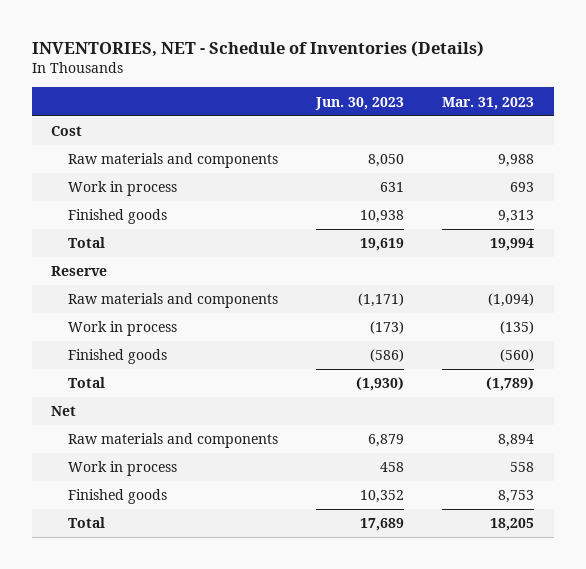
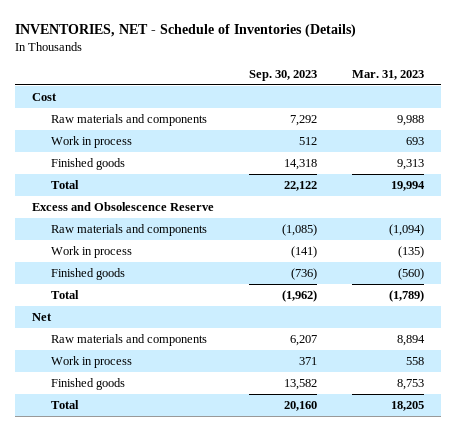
- | Jun. 30, 2023 | Mar. 31, 2023
+ | Sep. 30, 2023 | Mar. 31, 2023
- Reserve
+ Excess and Obsolescence Reserve

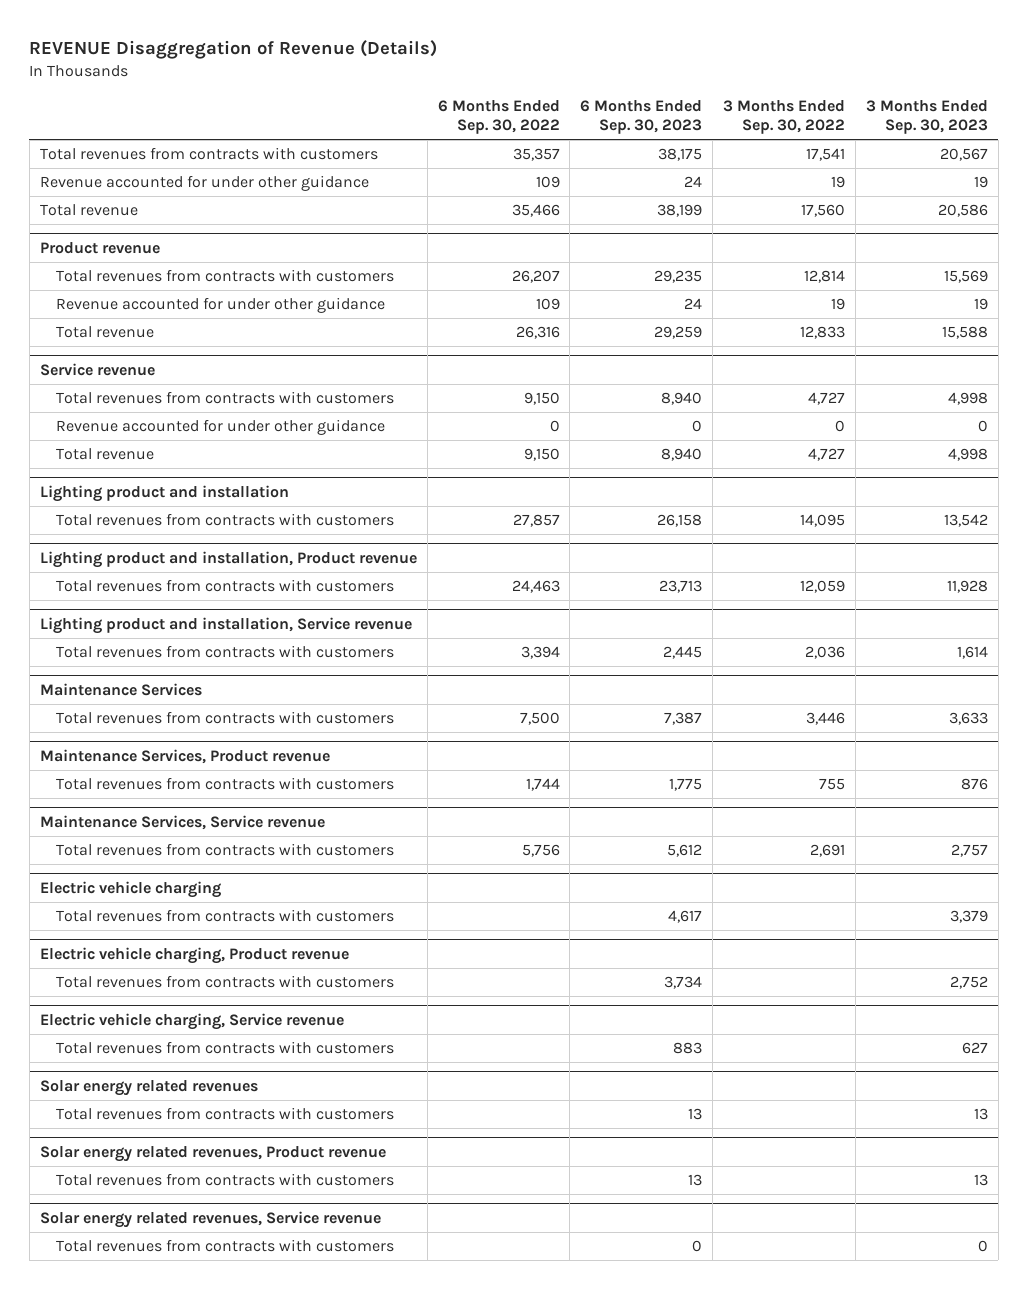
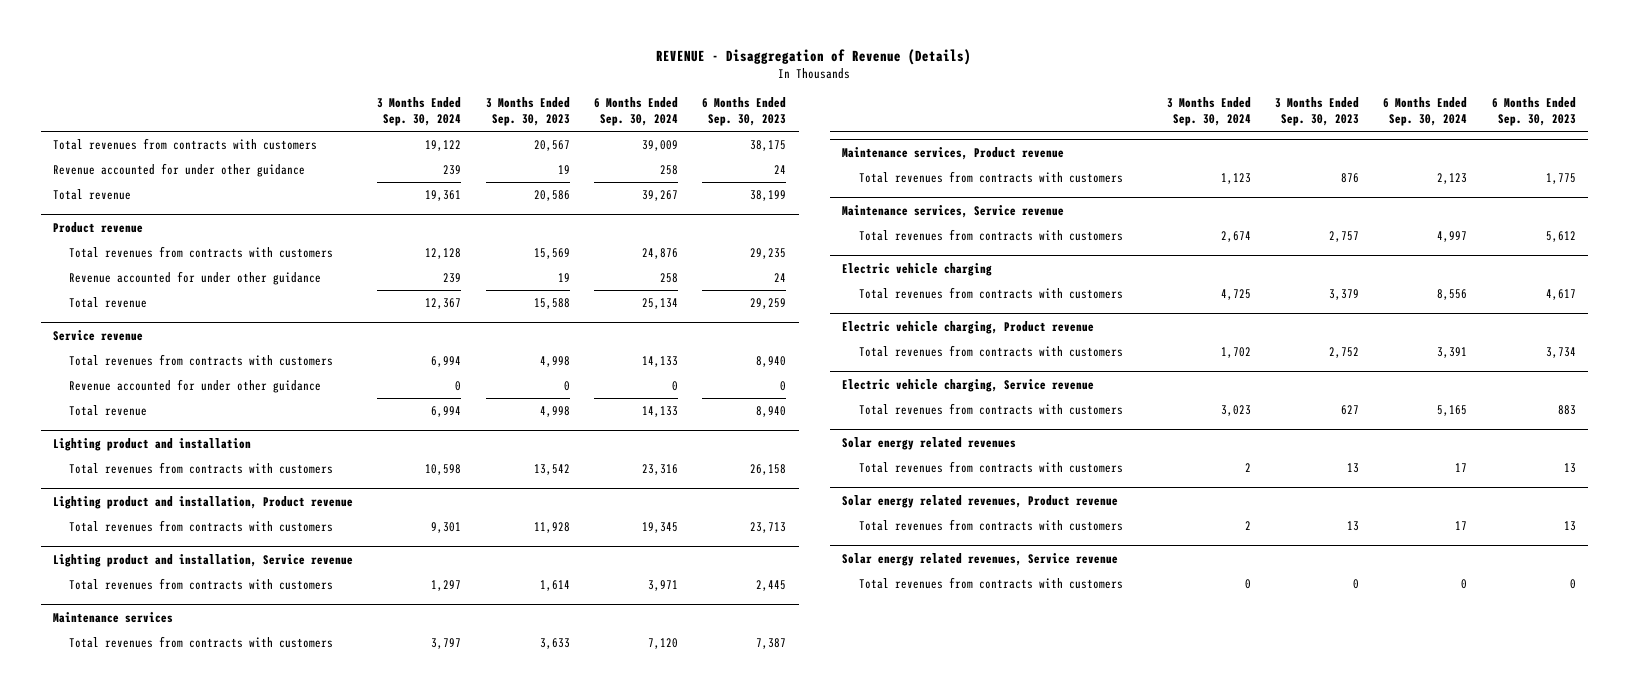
- REVENUE Disaggregation of Revenue (Details)
+ REVENUE - Disaggregation of Revenue (Details)
- | 6 Months Ended Sep. 30, 2022 | 6 Months Ended Sep. 30, 2023 | 3 Months Ended Sep. 30, 2022 | 3 Months Ended Sep. 30, 2023
+ | 3 Months Ended Sep. 30, 2024 | 3 Months Ended Sep. 30, 2023 | 6 Months Ended Sep. 30, 2024 | 6 Months Ended Sep. 30, 2023
- Maintenance Services
+ Maintenance services
- Maintenance Services, Product revenue
+ Maintenance services, Product revenue
- Maintenance Services, Service revenue
+ Maintenance services, Service revenue

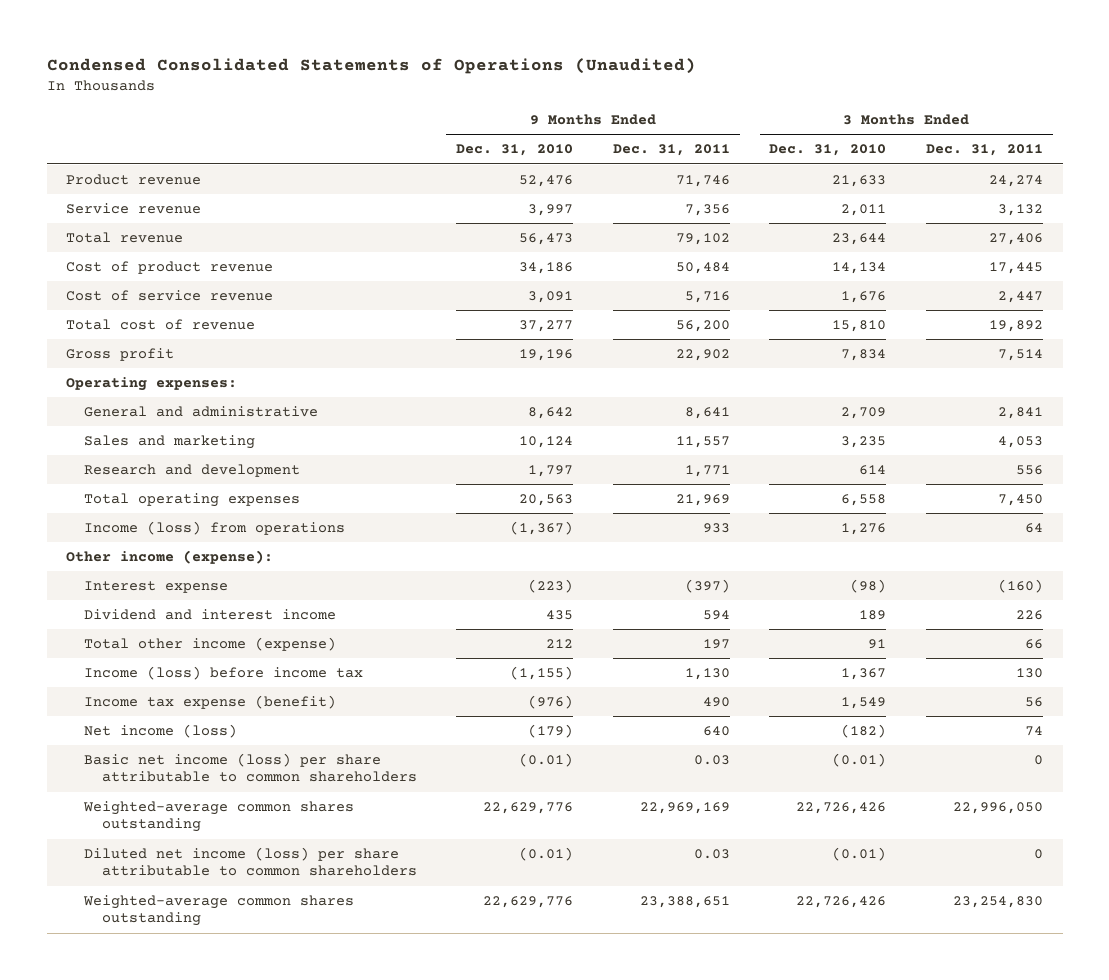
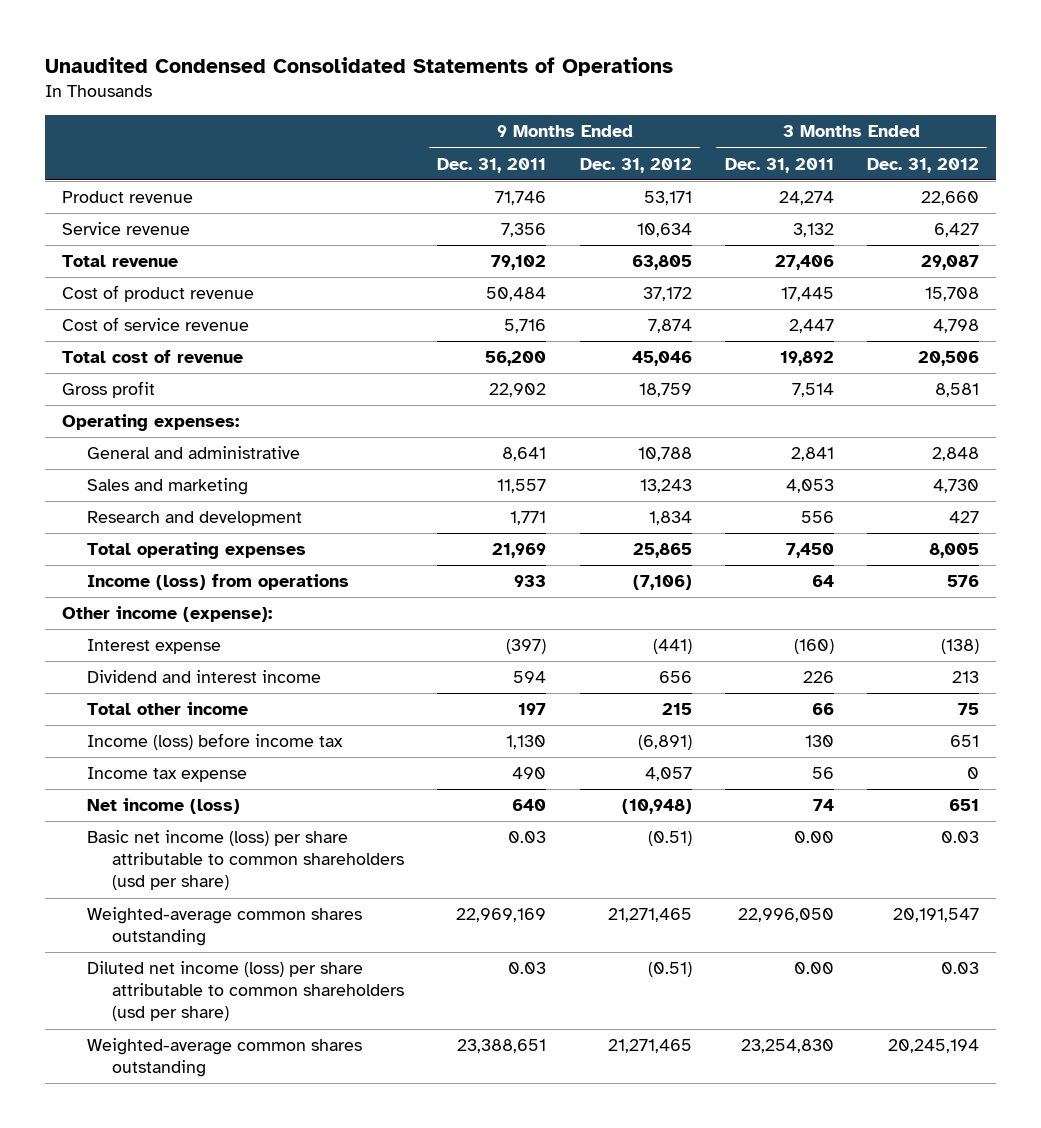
- Condensed Consolidated Statements of Operations (Unaudited)
+ Unaudited Condensed Consolidated Statements of Operations
- | 9 Months Ended Dec. 31, 2010 | 9 Months Ended Dec. 31, 2011 | 3 Months Ended Dec. 31, 2010 | 3 Months Ended Dec. 31, 2011
+ | 9 Months Ended Dec. 31, 2011 | 9 Months Ended Dec. 31, 2012 | 3 Months Ended Dec. 31, 2011 | 3 Months Ended Dec. 31, 2012
- Total other income (expense) | 212 | 197 | 91 | 66
+ Total other income | 197 | 215 | 66 | 75
- Income tax expense (benefit) | (976) | 490 | 1,549 | 56
+ Income tax expense | 490 | 4,057 | 56 | 0
- Basic net income (loss) per share attributable to common shareholders | (0.01) | 0.03 | (0.01) | 0
+ Basic net income (loss) per share attributable to common shareholders (usd per share) | 0.03 | (0.51) | 0.00 | 0.03
- Diluted net income (loss) per share attributable to common shareholders | (0.01) | 0.03 | (0.01) | 0
+ Diluted net income (loss) per share attributable to common shareholders (usd per share) | 0.03 | (0.51) | 0.00 | 0.03

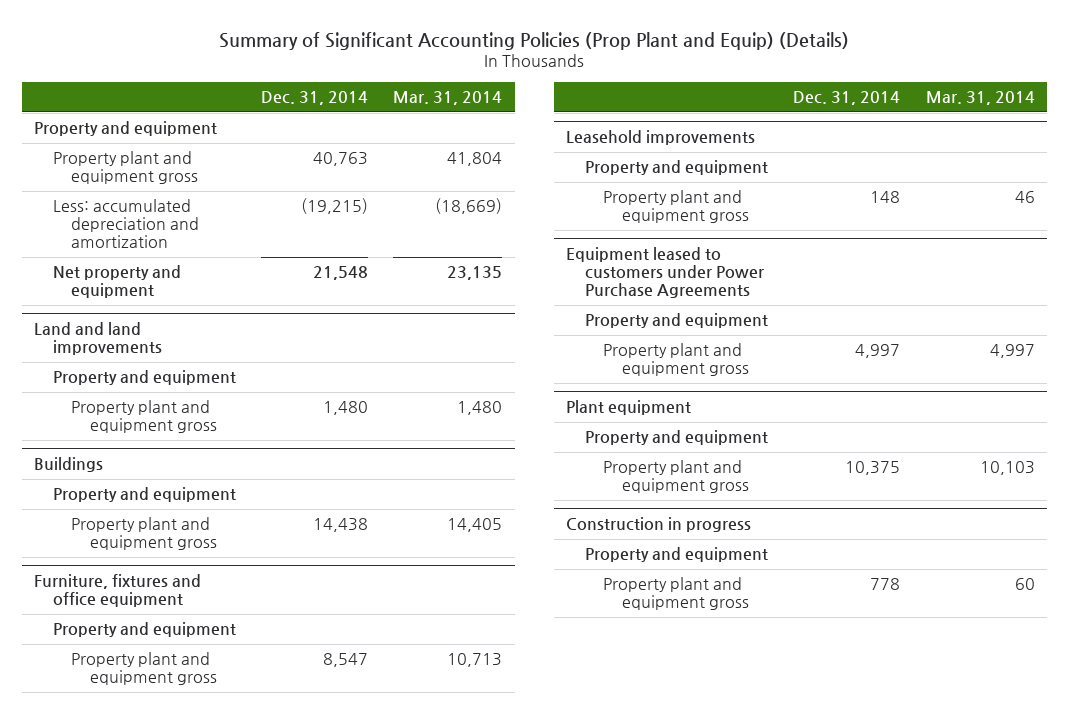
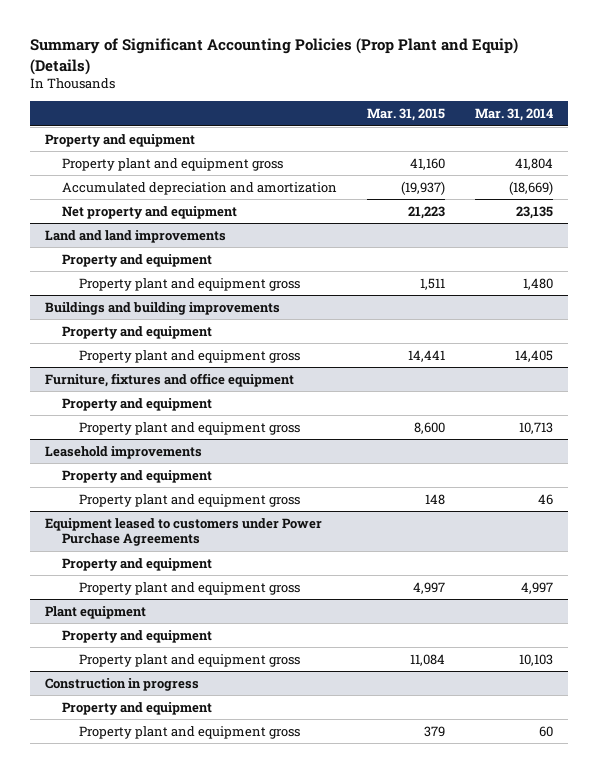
- | Dec. 31, 2014 | Mar. 31, 2014
+ | Mar. 31, 2015 | Mar. 31, 2014
- Less: accumulated depreciation and amortization | (19,215) | (18,669)
+ Accumulated depreciation and amortization | (19,937) | (18,669)
- Buildings
+ Buildings and building improvements

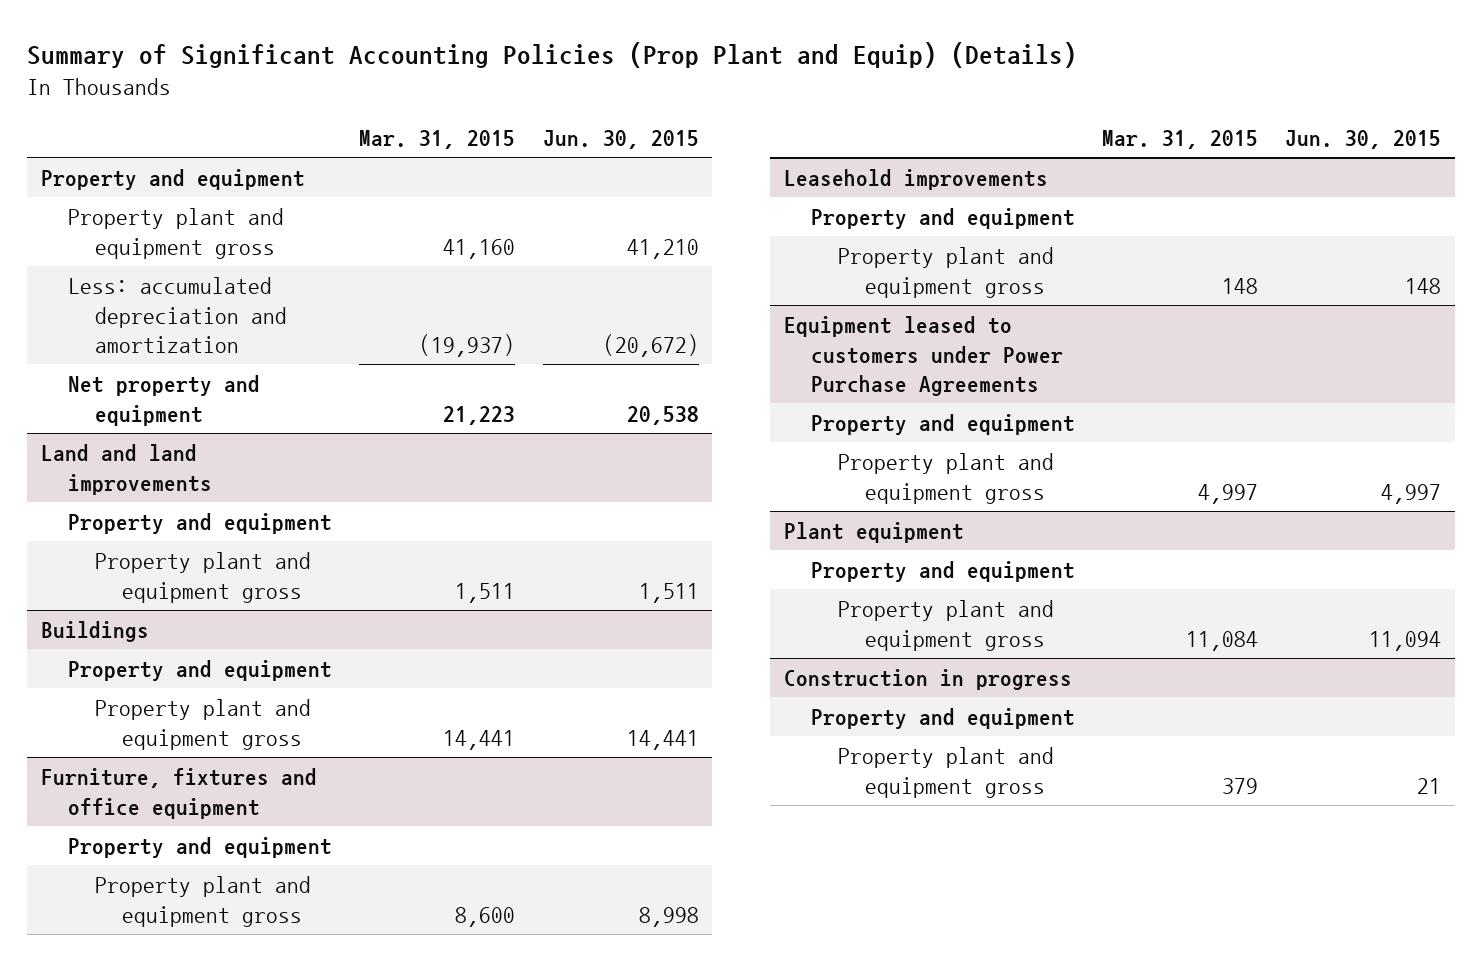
- | Mar. 31, 2015 | Mar. 31, 2014
+ | Mar. 31, 2015 | Jun. 30, 2015
- Accumulated depreciation and amortization | (19,937) | (18,669)
+ Less: accumulated depreciation and amortization | (19,937) | (20,672)
- Buildings and building improvements
+ Buildings

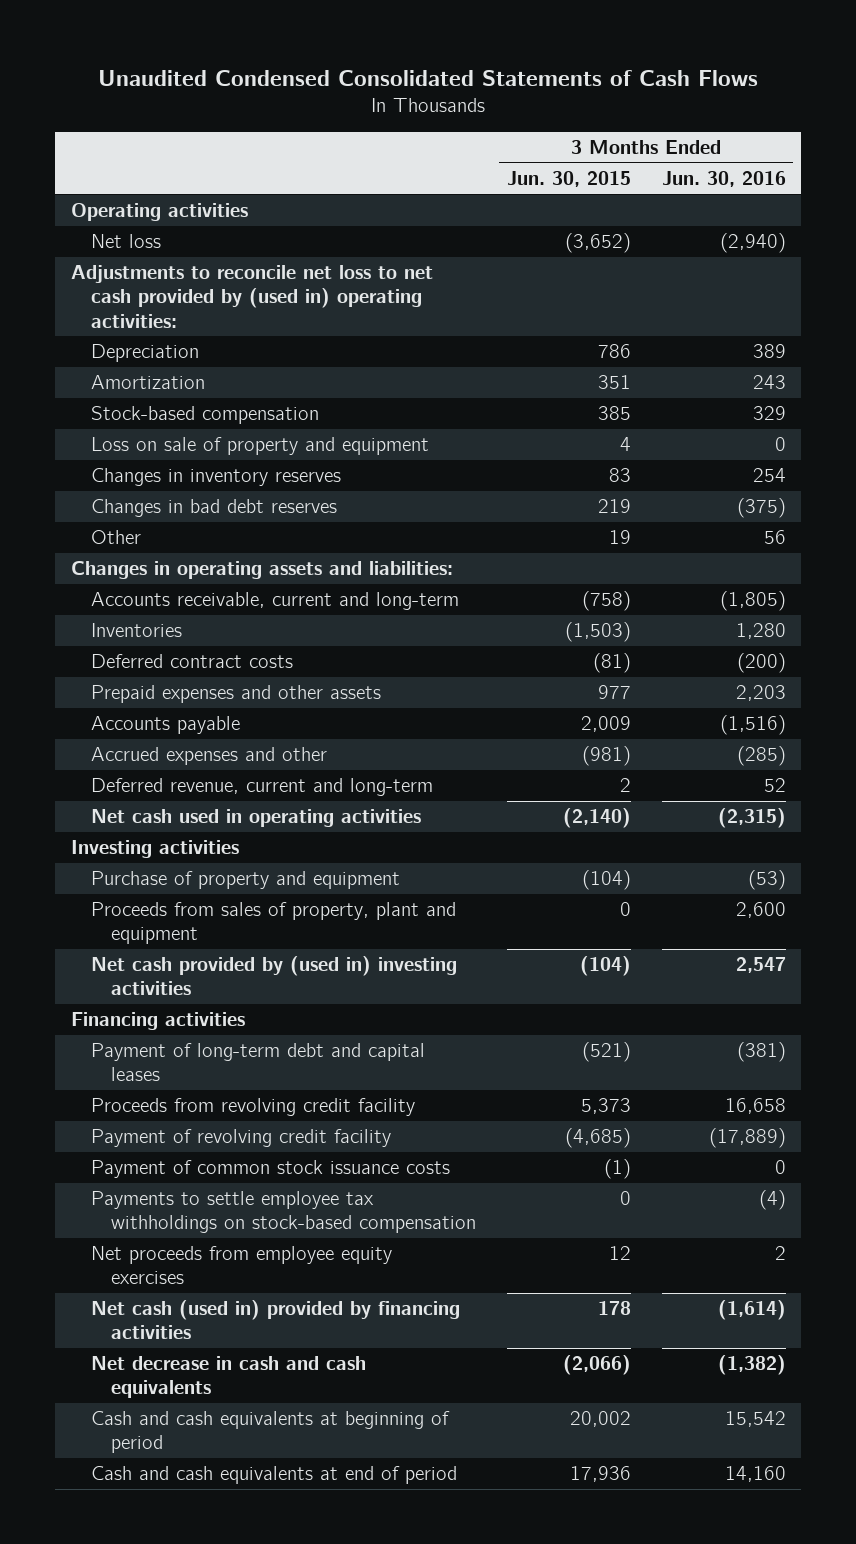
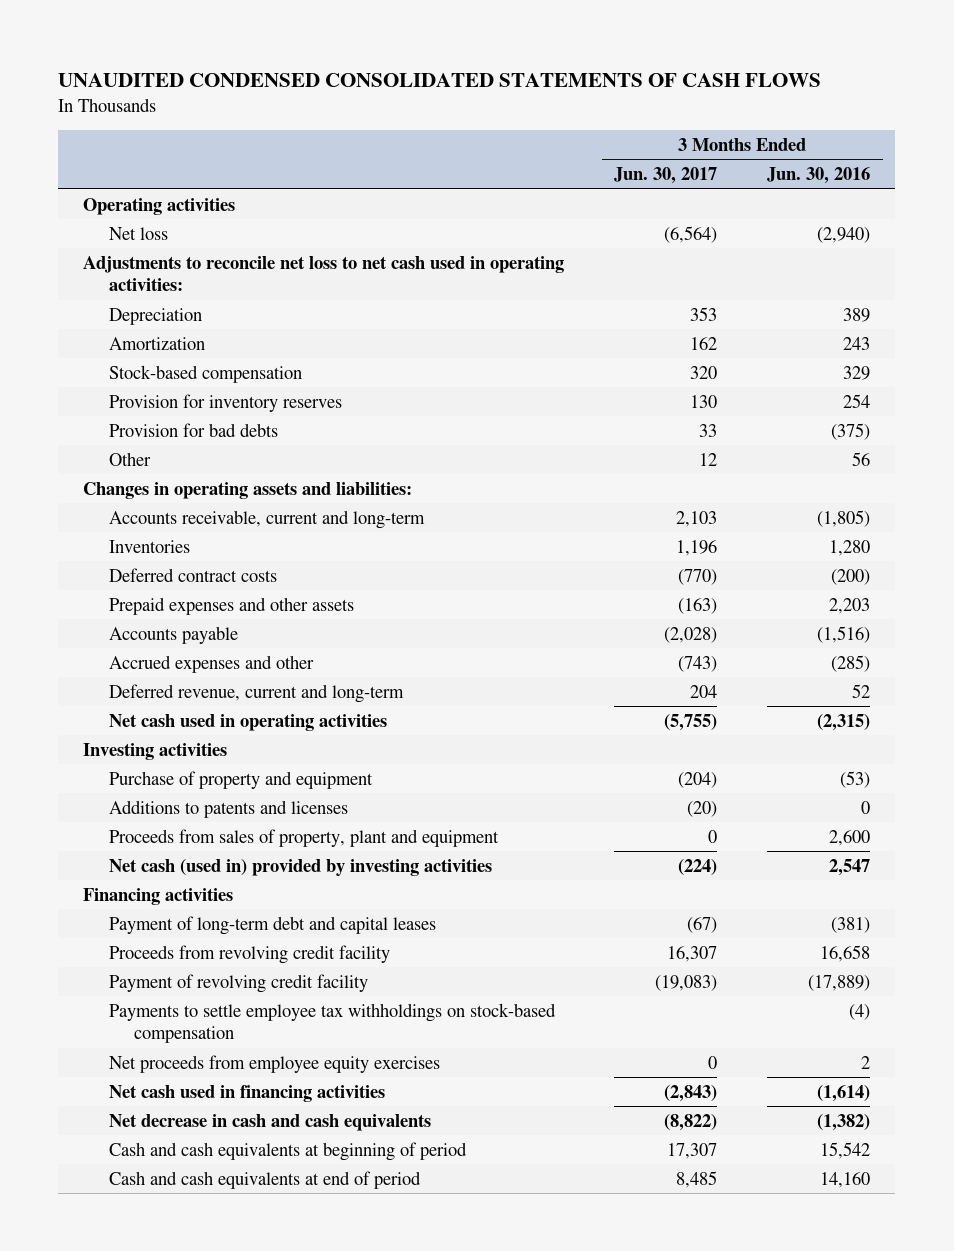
- Unaudited Condensed Consolidated Statements of Cash Flows
+ UNAUDITED CONDENSED CONSOLIDATED STATEMENTS OF CASH FLOWS
- | 3 Months Ended Jun. 30, 2015 | 3 Months Ended Jun. 30, 2016
+ | 3 Months Ended Jun. 30, 2017 | 3 Months Ended Jun. 30, 2016
- Adjustments to reconcile net loss to net cash provided by (used in) operating activities:
+ Adjustments to reconcile net loss to net cash used in operating activities:
- Loss on sale of property and equipment | 4 | 0
- Changes in inventory reserves | 83 | 254
- Changes in bad debt reserves | 219 | (375)
+ Provision for inventory reserves | 130 | 254
+ Provision for bad debts | 33 | (375)
+ Additions to patents and licenses | (20) | 0
- Net cash provided by (used in) investing activities | (104) | 2,547
+ Net cash (used in) provided by investing activities | (224) | 2,547
- Payment of common stock issuance costs | (1) | 0
- Net cash (used in) provided by financing activities | 178 | (1,614)
+ Net cash used in financing activities | (2,843) | (1,614)

